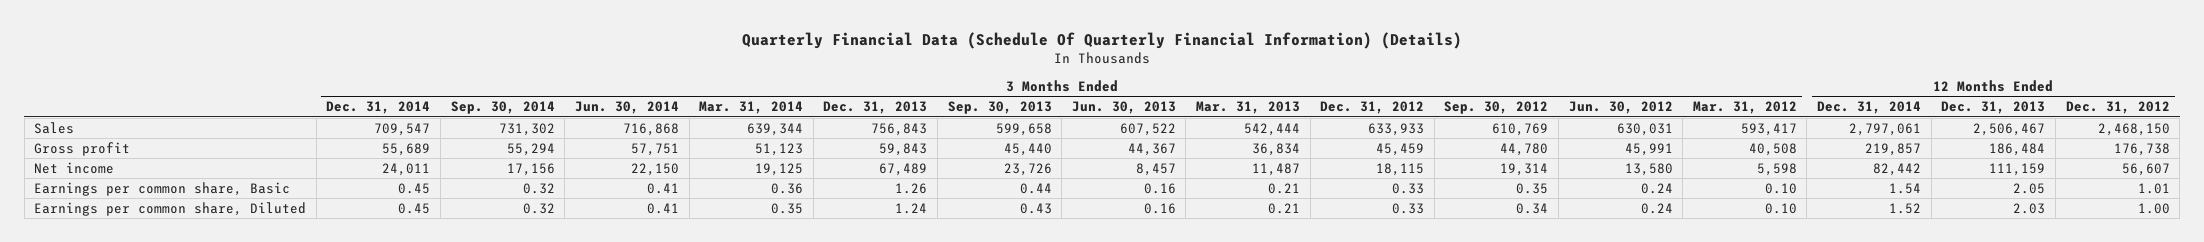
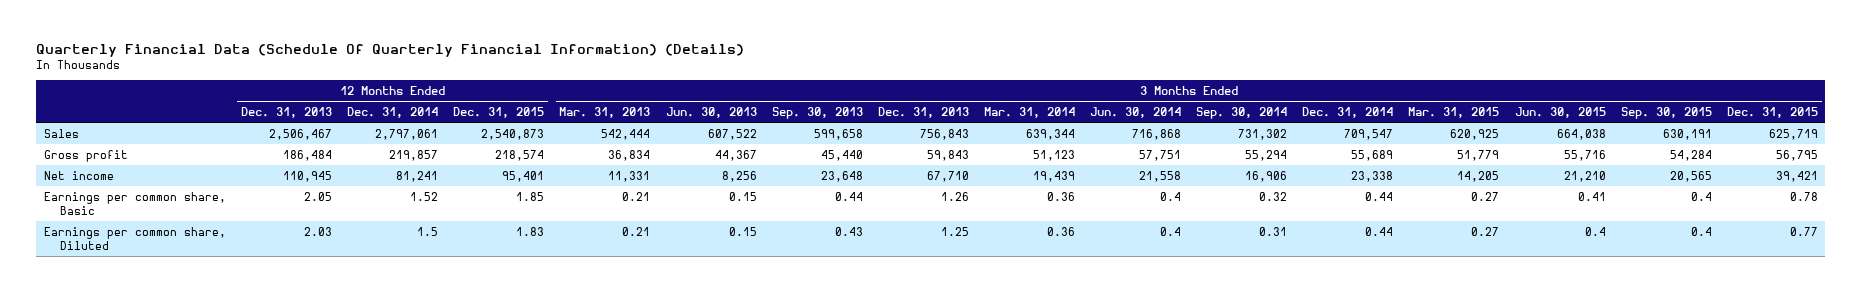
- | 3 Months Ended Dec. 31, 2014 | 3 Months Ended Sep. 30, 2014 | 3 Months Ended Jun. 30, 2014 | 3 Months Ended Mar. 31, 2014 | 3 Months Ended Dec. 31, 2013 | 3 Months Ended Sep. 30, 2013 | 3 Months Ended Jun. 30, 2013 | 3 Months Ended Mar. 31, 2013 | 3 Months Ended Dec. 31, 2012 | 3 Months Ended Sep. 30, 2012 | 3 Months Ended Jun. 30, 2012 | 3 Months Ended Mar. 31, 2012 | 12 Months Ended Dec. 31, 2014 | 12 Months Ended Dec. 31, 2013 | 12 Months Ended Dec. 31, 2012
+ | 12 Months Ended Dec. 31, 2013 | 12 Months Ended Dec. 31, 2014 | 12 Months Ended Dec. 31, 2015 | 3 Months Ended Mar. 31, 2013 | 3 Months Ended Jun. 30, 2013 | 3 Months Ended Sep. 30, 2013 | 3 Months Ended Dec. 31, 2013 | 3 Months Ended Mar. 31, 2014 | 3 Months Ended Jun. 30, 2014 | 3 Months Ended Sep. 30, 2014 | 3 Months Ended Dec. 31, 2014 | 3 Months Ended Mar. 31, 2015 | 3 Months Ended Jun. 30, 2015 | 3 Months Ended Sep. 30, 2015 | 3 Months Ended Dec. 31, 2015
- Net income | 24,011 | 17,156 | 22,150 | 19,125 | 67,489 | 23,726 | 8,457 | 11,487 | 18,115 | 19,314 | 13,580 | 5,598 | 82,442 | 111,159 | 56,607
- Earnings per common share, Basic | 0.45 | 0.32 | 0.41 | 0.36 | 1.26 | 0.44 | 0.16 | 0.21 | 0.33 | 0.35 | 0.24 | 0.10 | 1.54 | 2.05 | 1.01
- Earnings per common share, Diluted | 0.45 | 0.32 | 0.41 | 0.35 | 1.24 | 0.43 | 0.16 | 0.21 | 0.33 | 0.34 | 0.24 | 0.10 | 1.52 | 2.03 | 1.00
+ Net income | 110,945 | 81,241 | 95,401 | 11,331 | 8,256 | 23,648 | 67,710 | 19,439 | 21,558 | 16,906 | 23,338 | 14,205 | 21,210 | 20,565 | 39,421
+ Earnings per common share, Basic | 2.05 | 1.52 | 1.85 | 0.21 | 0.15 | 0.44 | 1.26 | 0.36 | 0.4 | 0.32 | 0.44 | 0.27 | 0.41 | 0.4 | 0.78
+ Earnings per common share, Diluted | 2.03 | 1.5 | 1.83 | 0.21 | 0.15 | 0.43 | 1.25 | 0.36 | 0.4 | 0.31 | 0.44 | 0.27 | 0.4 | 0.4 | 0.77

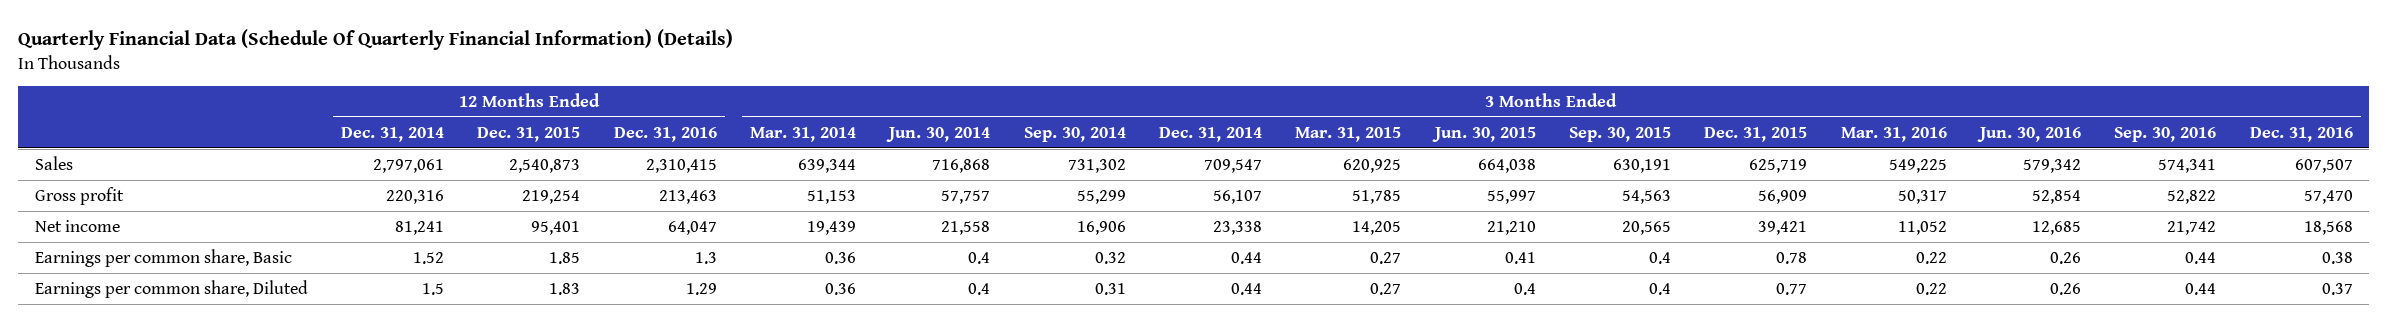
- | 12 Months Ended Dec. 31, 2013 | 12 Months Ended Dec. 31, 2014 | 12 Months Ended Dec. 31, 2015 | 3 Months Ended Mar. 31, 2013 | 3 Months Ended Jun. 30, 2013 | 3 Months Ended Sep. 30, 2013 | 3 Months Ended Dec. 31, 2013 | 3 Months Ended Mar. 31, 2014 | 3 Months Ended Jun. 30, 2014 | 3 Months Ended Sep. 30, 2014 | 3 Months Ended Dec. 31, 2014 | 3 Months Ended Mar. 31, 2015 | 3 Months Ended Jun. 30, 2015 | 3 Months Ended Sep. 30, 2015 | 3 Months Ended Dec. 31, 2015
+ | 12 Months Ended Dec. 31, 2014 | 12 Months Ended Dec. 31, 2015 | 12 Months Ended Dec. 31, 2016 | 3 Months Ended Mar. 31, 2014 | 3 Months Ended Jun. 30, 2014 | 3 Months Ended Sep. 30, 2014 | 3 Months Ended Dec. 31, 2014 | 3 Months Ended Mar. 31, 2015 | 3 Months Ended Jun. 30, 2015 | 3 Months Ended Sep. 30, 2015 | 3 Months Ended Dec. 31, 2015 | 3 Months Ended Mar. 31, 2016 | 3 Months Ended Jun. 30, 2016 | 3 Months Ended Sep. 30, 2016 | 3 Months Ended Dec. 31, 2016
- Gross profit | 186,484 | 219,857 | 218,574 | 36,834 | 44,367 | 45,440 | 59,843 | 51,123 | 57,751 | 55,294 | 55,689 | 51,779 | 55,716 | 54,284 | 56,795
+ Gross profit | 220,316 | 219,254 | 213,463 | 51,153 | 57,757 | 55,299 | 56,107 | 51,785 | 55,997 | 54,563 | 56,909 | 50,317 | 52,854 | 52,822 | 57,470

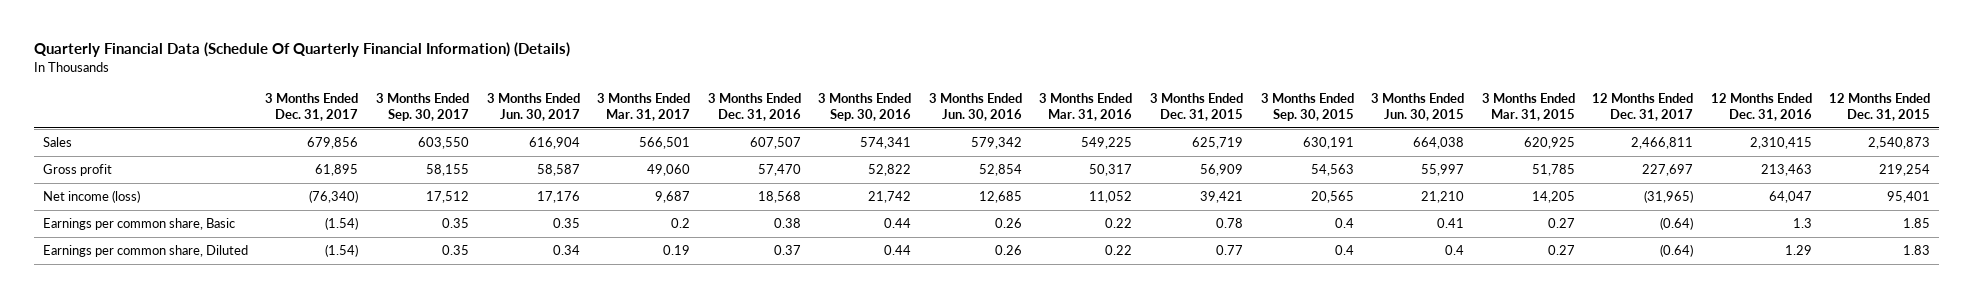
- | 12 Months Ended Dec. 31, 2014 | 12 Months Ended Dec. 31, 2015 | 12 Months Ended Dec. 31, 2016 | 3 Months Ended Mar. 31, 2014 | 3 Months Ended Jun. 30, 2014 | 3 Months Ended Sep. 30, 2014 | 3 Months Ended Dec. 31, 2014 | 3 Months Ended Mar. 31, 2015 | 3 Months Ended Jun. 30, 2015 | 3 Months Ended Sep. 30, 2015 | 3 Months Ended Dec. 31, 2015 | 3 Months Ended Mar. 31, 2016 | 3 Months Ended Jun. 30, 2016 | 3 Months Ended Sep. 30, 2016 | 3 Months Ended Dec. 31, 2016
+ | 3 Months Ended Dec. 31, 2017 | 3 Months Ended Sep. 30, 2017 | 3 Months Ended Jun. 30, 2017 | 3 Months Ended Mar. 31, 2017 | 3 Months Ended Dec. 31, 2016 | 3 Months Ended Sep. 30, 2016 | 3 Months Ended Jun. 30, 2016 | 3 Months Ended Mar. 31, 2016 | 3 Months Ended Dec. 31, 2015 | 3 Months Ended Sep. 30, 2015 | 3 Months Ended Jun. 30, 2015 | 3 Months Ended Mar. 31, 2015 | 12 Months Ended Dec. 31, 2017 | 12 Months Ended Dec. 31, 2016 | 12 Months Ended Dec. 31, 2015
- Net income | 81,241 | 95,401 | 64,047 | 19,439 | 21,558 | 16,906 | 23,338 | 14,205 | 21,210 | 20,565 | 39,421 | 11,052 | 12,685 | 21,742 | 18,568
+ Net income (loss) | (76,340) | 17,512 | 17,176 | 9,687 | 18,568 | 21,742 | 12,685 | 11,052 | 39,421 | 20,565 | 21,210 | 14,205 | (31,965) | 64,047 | 95,401

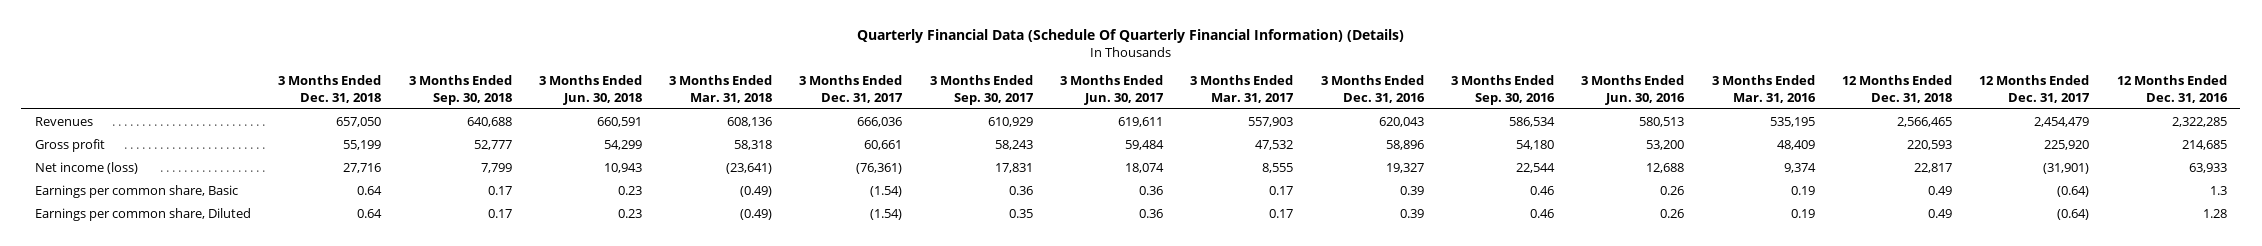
- | 3 Months Ended Dec. 31, 2017 | 3 Months Ended Sep. 30, 2017 | 3 Months Ended Jun. 30, 2017 | 3 Months Ended Mar. 31, 2017 | 3 Months Ended Dec. 31, 2016 | 3 Months Ended Sep. 30, 2016 | 3 Months Ended Jun. 30, 2016 | 3 Months Ended Mar. 31, 2016 | 3 Months Ended Dec. 31, 2015 | 3 Months Ended Sep. 30, 2015 | 3 Months Ended Jun. 30, 2015 | 3 Months Ended Mar. 31, 2015 | 12 Months Ended Dec. 31, 2017 | 12 Months Ended Dec. 31, 2016 | 12 Months Ended Dec. 31, 2015
+ | 3 Months Ended Dec. 31, 2018 | 3 Months Ended Sep. 30, 2018 | 3 Months Ended Jun. 30, 2018 | 3 Months Ended Mar. 31, 2018 | 3 Months Ended Dec. 31, 2017 | 3 Months Ended Sep. 30, 2017 | 3 Months Ended Jun. 30, 2017 | 3 Months Ended Mar. 31, 2017 | 3 Months Ended Dec. 31, 2016 | 3 Months Ended Sep. 30, 2016 | 3 Months Ended Jun. 30, 2016 | 3 Months Ended Mar. 31, 2016 | 12 Months Ended Dec. 31, 2018 | 12 Months Ended Dec. 31, 2017 | 12 Months Ended Dec. 31, 2016
- Sales | 679,856 | 603,550 | 616,904 | 566,501 | 607,507 | 574,341 | 579,342 | 549,225 | 625,719 | 630,191 | 664,038 | 620,925 | 2,466,811 | 2,310,415 | 2,540,873
- Gross profit | 61,895 | 58,155 | 58,587 | 49,060 | 57,470 | 52,822 | 52,854 | 50,317 | 56,909 | 54,563 | 55,997 | 51,785 | 227,697 | 213,463 | 219,254
- Net income (loss) | (76,340) | 17,512 | 17,176 | 9,687 | 18,568 | 21,742 | 12,685 | 11,052 | 39,421 | 20,565 | 21,210 | 14,205 | (31,965) | 64,047 | 95,401
- Earnings per common share, Basic | (1.54) | 0.35 | 0.35 | 0.2 | 0.38 | 0.44 | 0.26 | 0.22 | 0.78 | 0.4 | 0.41 | 0.27 | (0.64) | 1.3 | 1.85
- Earnings per common share, Diluted | (1.54) | 0.35 | 0.34 | 0.19 | 0.37 | 0.44 | 0.26 | 0.22 | 0.77 | 0.4 | 0.4 | 0.27 | (0.64) | 1.29 | 1.83
+ Revenues | 657,050 | 640,688 | 660,591 | 608,136 | 666,036 | 610,929 | 619,611 | 557,903 | 620,043 | 586,534 | 580,513 | 535,195 | 2,566,465 | 2,454,479 | 2,322,285
+ Gross profit | 55,199 | 52,777 | 54,299 | 58,318 | 60,661 | 58,243 | 59,484 | 47,532 | 58,896 | 54,180 | 53,200 | 48,409 | 220,593 | 225,920 | 214,685
+ Net income (loss) | 27,716 | 7,799 | 10,943 | (23,641) | (76,361) | 17,831 | 18,074 | 8,555 | 19,327 | 22,544 | 12,688 | 9,374 | 22,817 | (31,901) | 63,933
+ Earnings per common share, Basic | 0.64 | 0.17 | 0.23 | (0.49) | (1.54) | 0.36 | 0.36 | 0.17 | 0.39 | 0.46 | 0.26 | 0.19 | 0.49 | (0.64) | 1.3
+ Earnings per common share, Diluted | 0.64 | 0.17 | 0.23 | (0.49) | (1.54) | 0.35 | 0.36 | 0.17 | 0.39 | 0.46 | 0.26 | 0.19 | 0.49 | (0.64) | 1.28

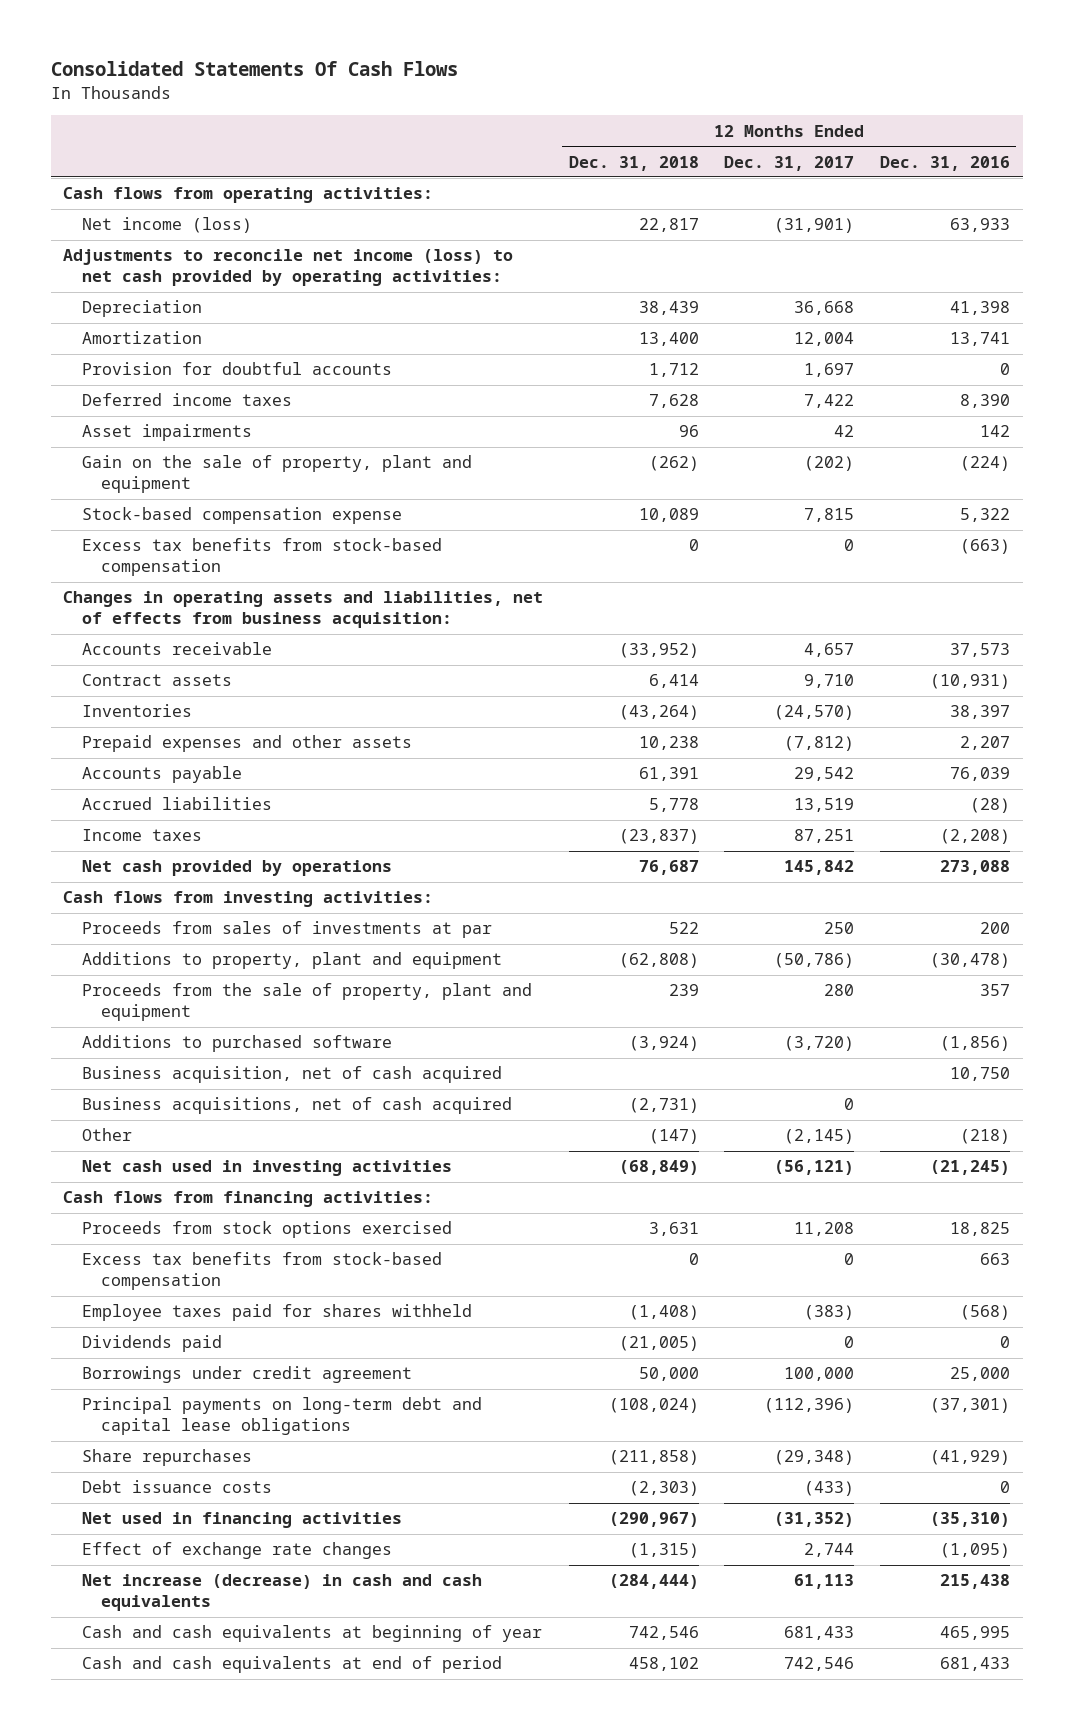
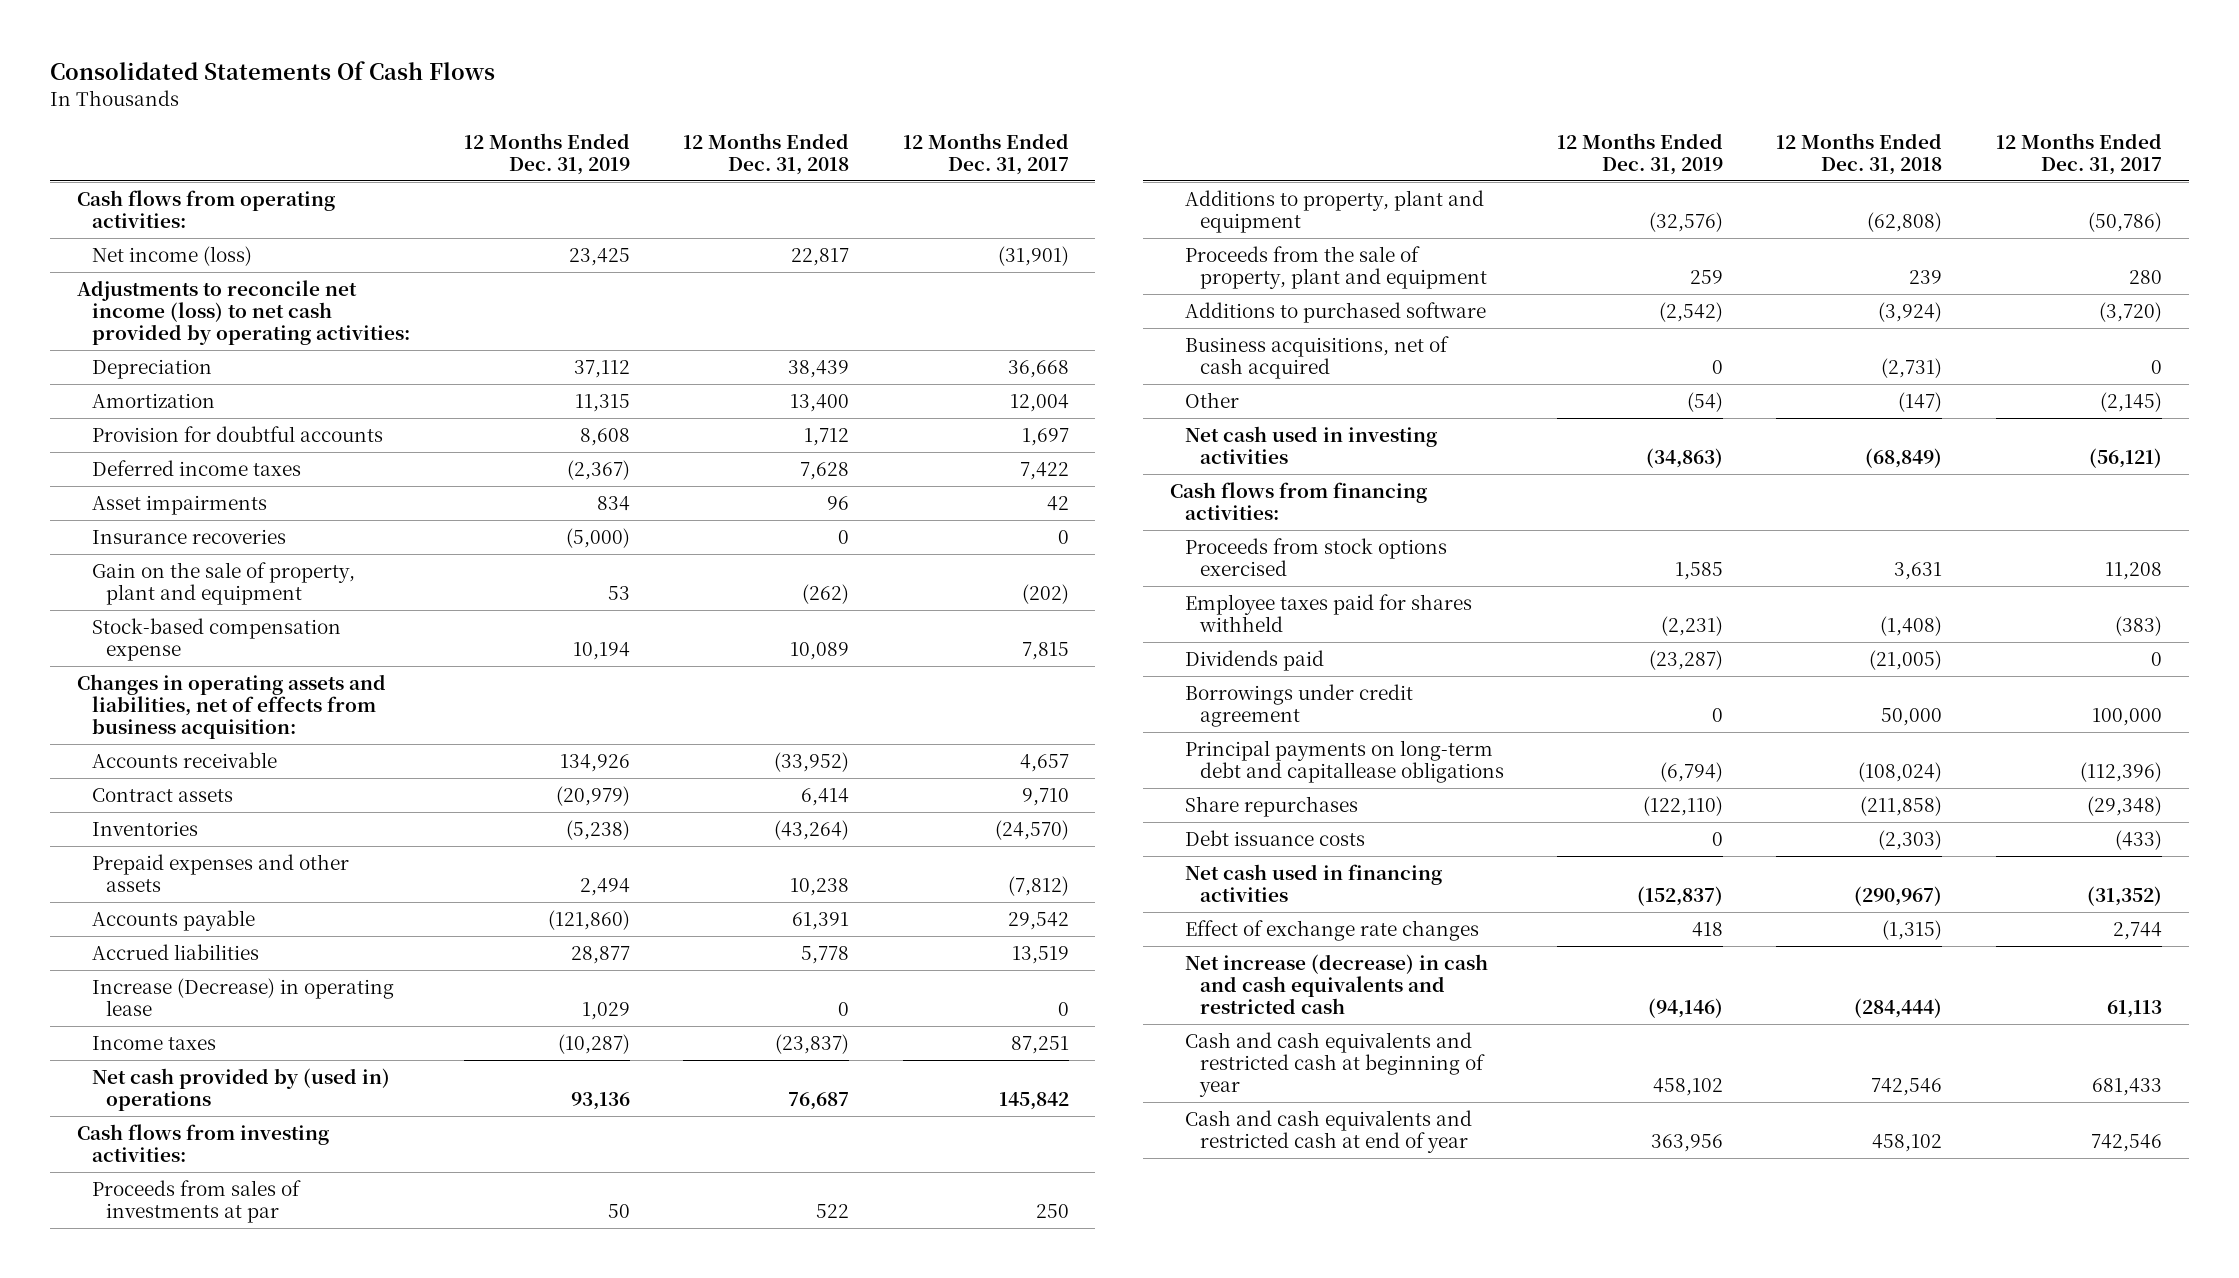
- | 12 Months Ended Dec. 31, 2018 | 12 Months Ended Dec. 31, 2017 | 12 Months Ended Dec. 31, 2016
+ | 12 Months Ended Dec. 31, 2019 | 12 Months Ended Dec. 31, 2018 | 12 Months Ended Dec. 31, 2017
+ Insurance recoveries | (5,000) | 0 | 0
- Excess tax benefits from stock-based compensation | 0 | 0 | (663)
+ Increase (Decrease) in operating lease | 1,029 | 0 | 0
- Net cash provided by operations | 76,687 | 145,842 | 273,088
+ Net cash provided by (used in) operations | 93,136 | 76,687 | 145,842
- Business acquisition, net of cash acquired | | | 10,750
- Excess tax benefits from stock-based compensation | 0 | 0 | 663
- Principal payments on long-term debt and capital lease obligations | (108,024) | (112,396) | (37,301)
+ Principal payments on long-term debt and capitallease obligations | (6,794) | (108,024) | (112,396)
- Net used in financing activities | (290,967) | (31,352) | (35,310)
+ Net cash used in financing activities | (152,837) | (290,967) | (31,352)
- Net increase (decrease) in cash and cash equivalents | (284,444) | 61,113 | 215,438
- Cash and cash equivalents at beginning of year | 742,546 | 681,433 | 465,995
- Cash and cash equivalents at end of period | 458,102 | 742,546 | 681,433
+ Net increase (decrease) in cash and cash equivalents and restricted cash | (94,146) | (284,444) | 61,113
+ Cash and cash equivalents and restricted cash at beginning of year | 458,102 | 742,546 | 681,433
+ Cash and cash equivalents and restricted cash at end of year | 363,956 | 458,102 | 742,546

